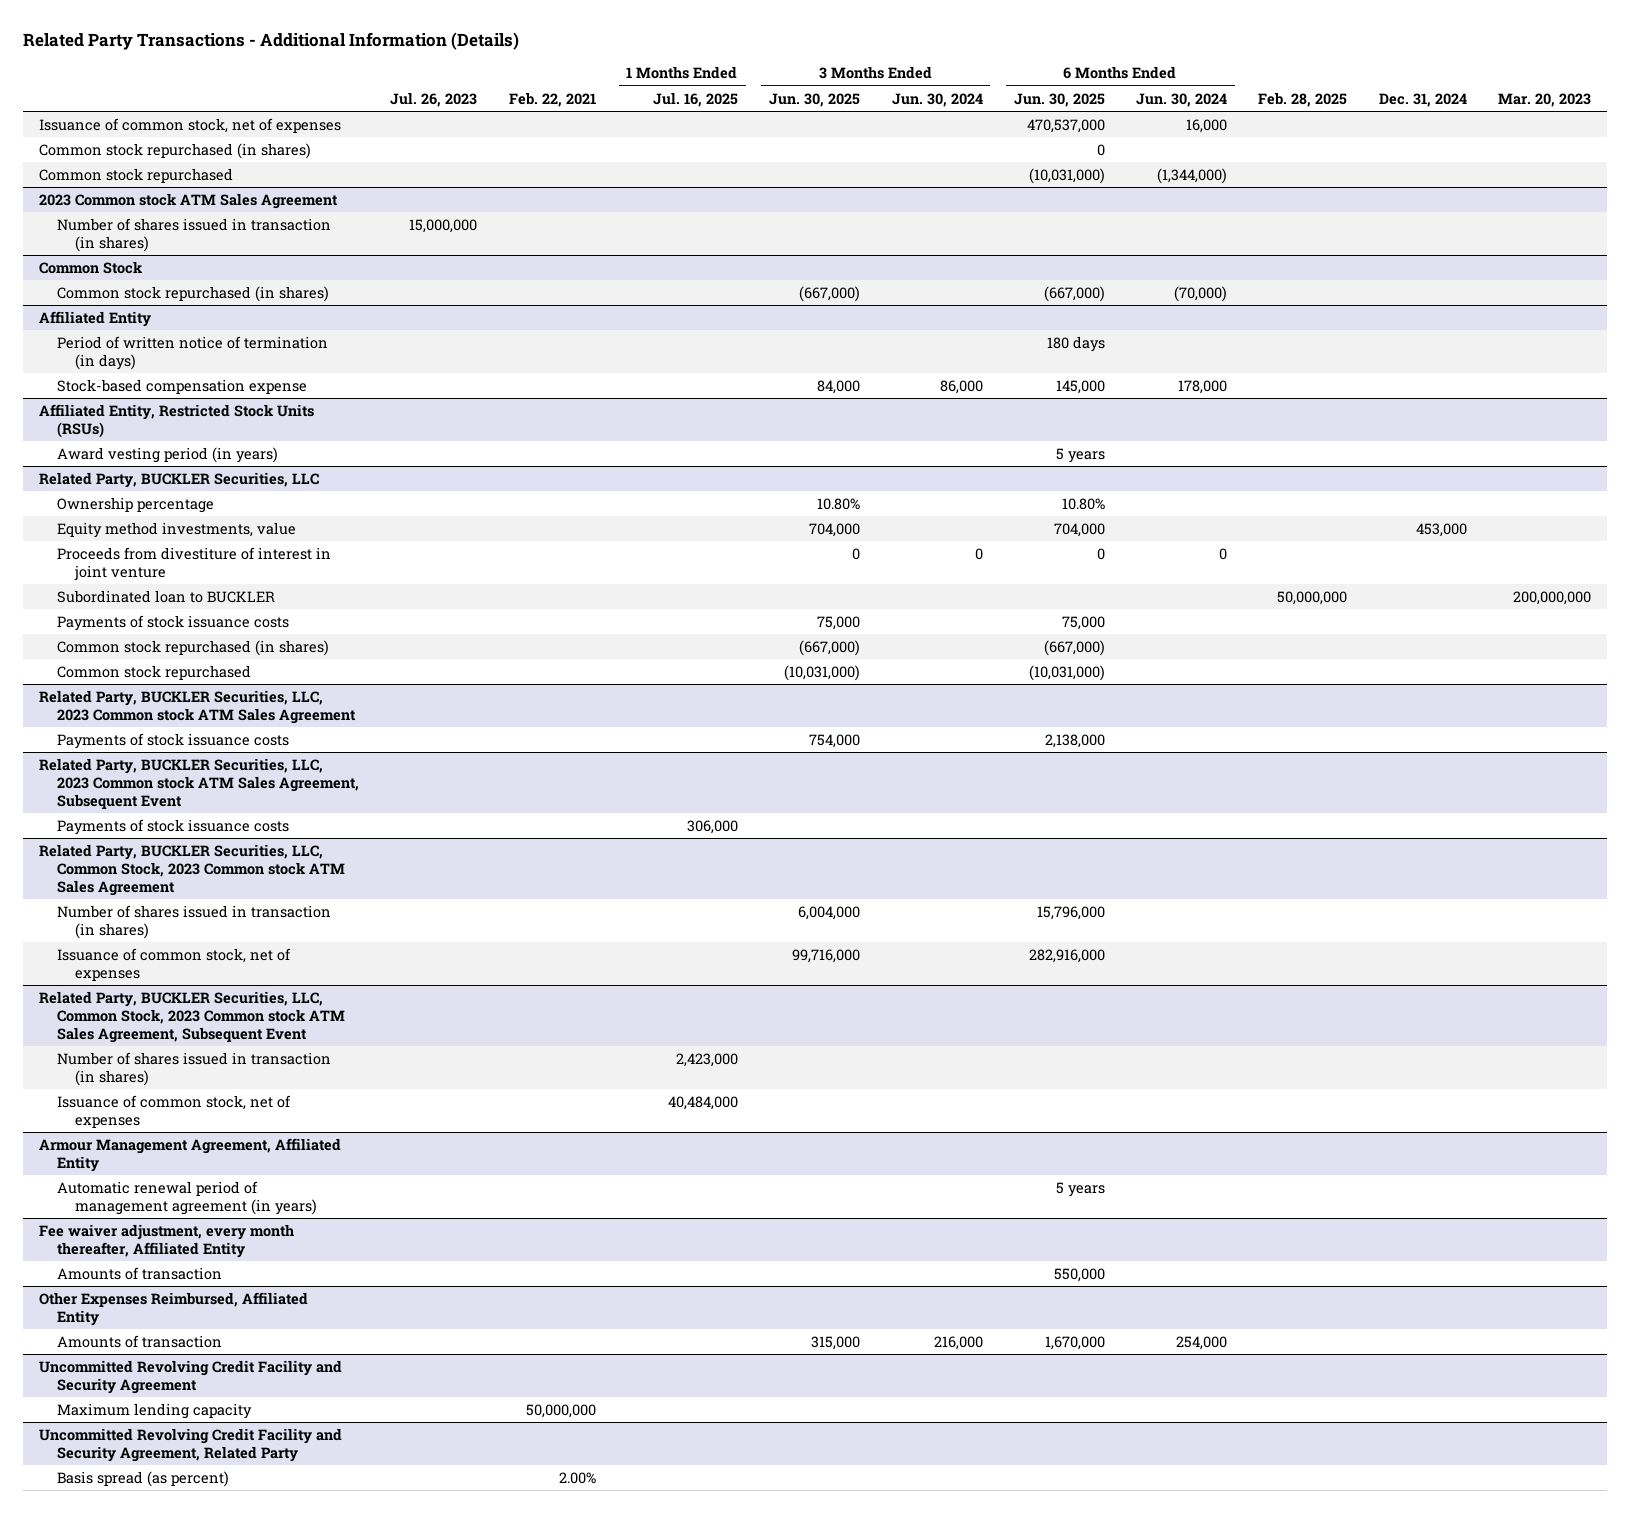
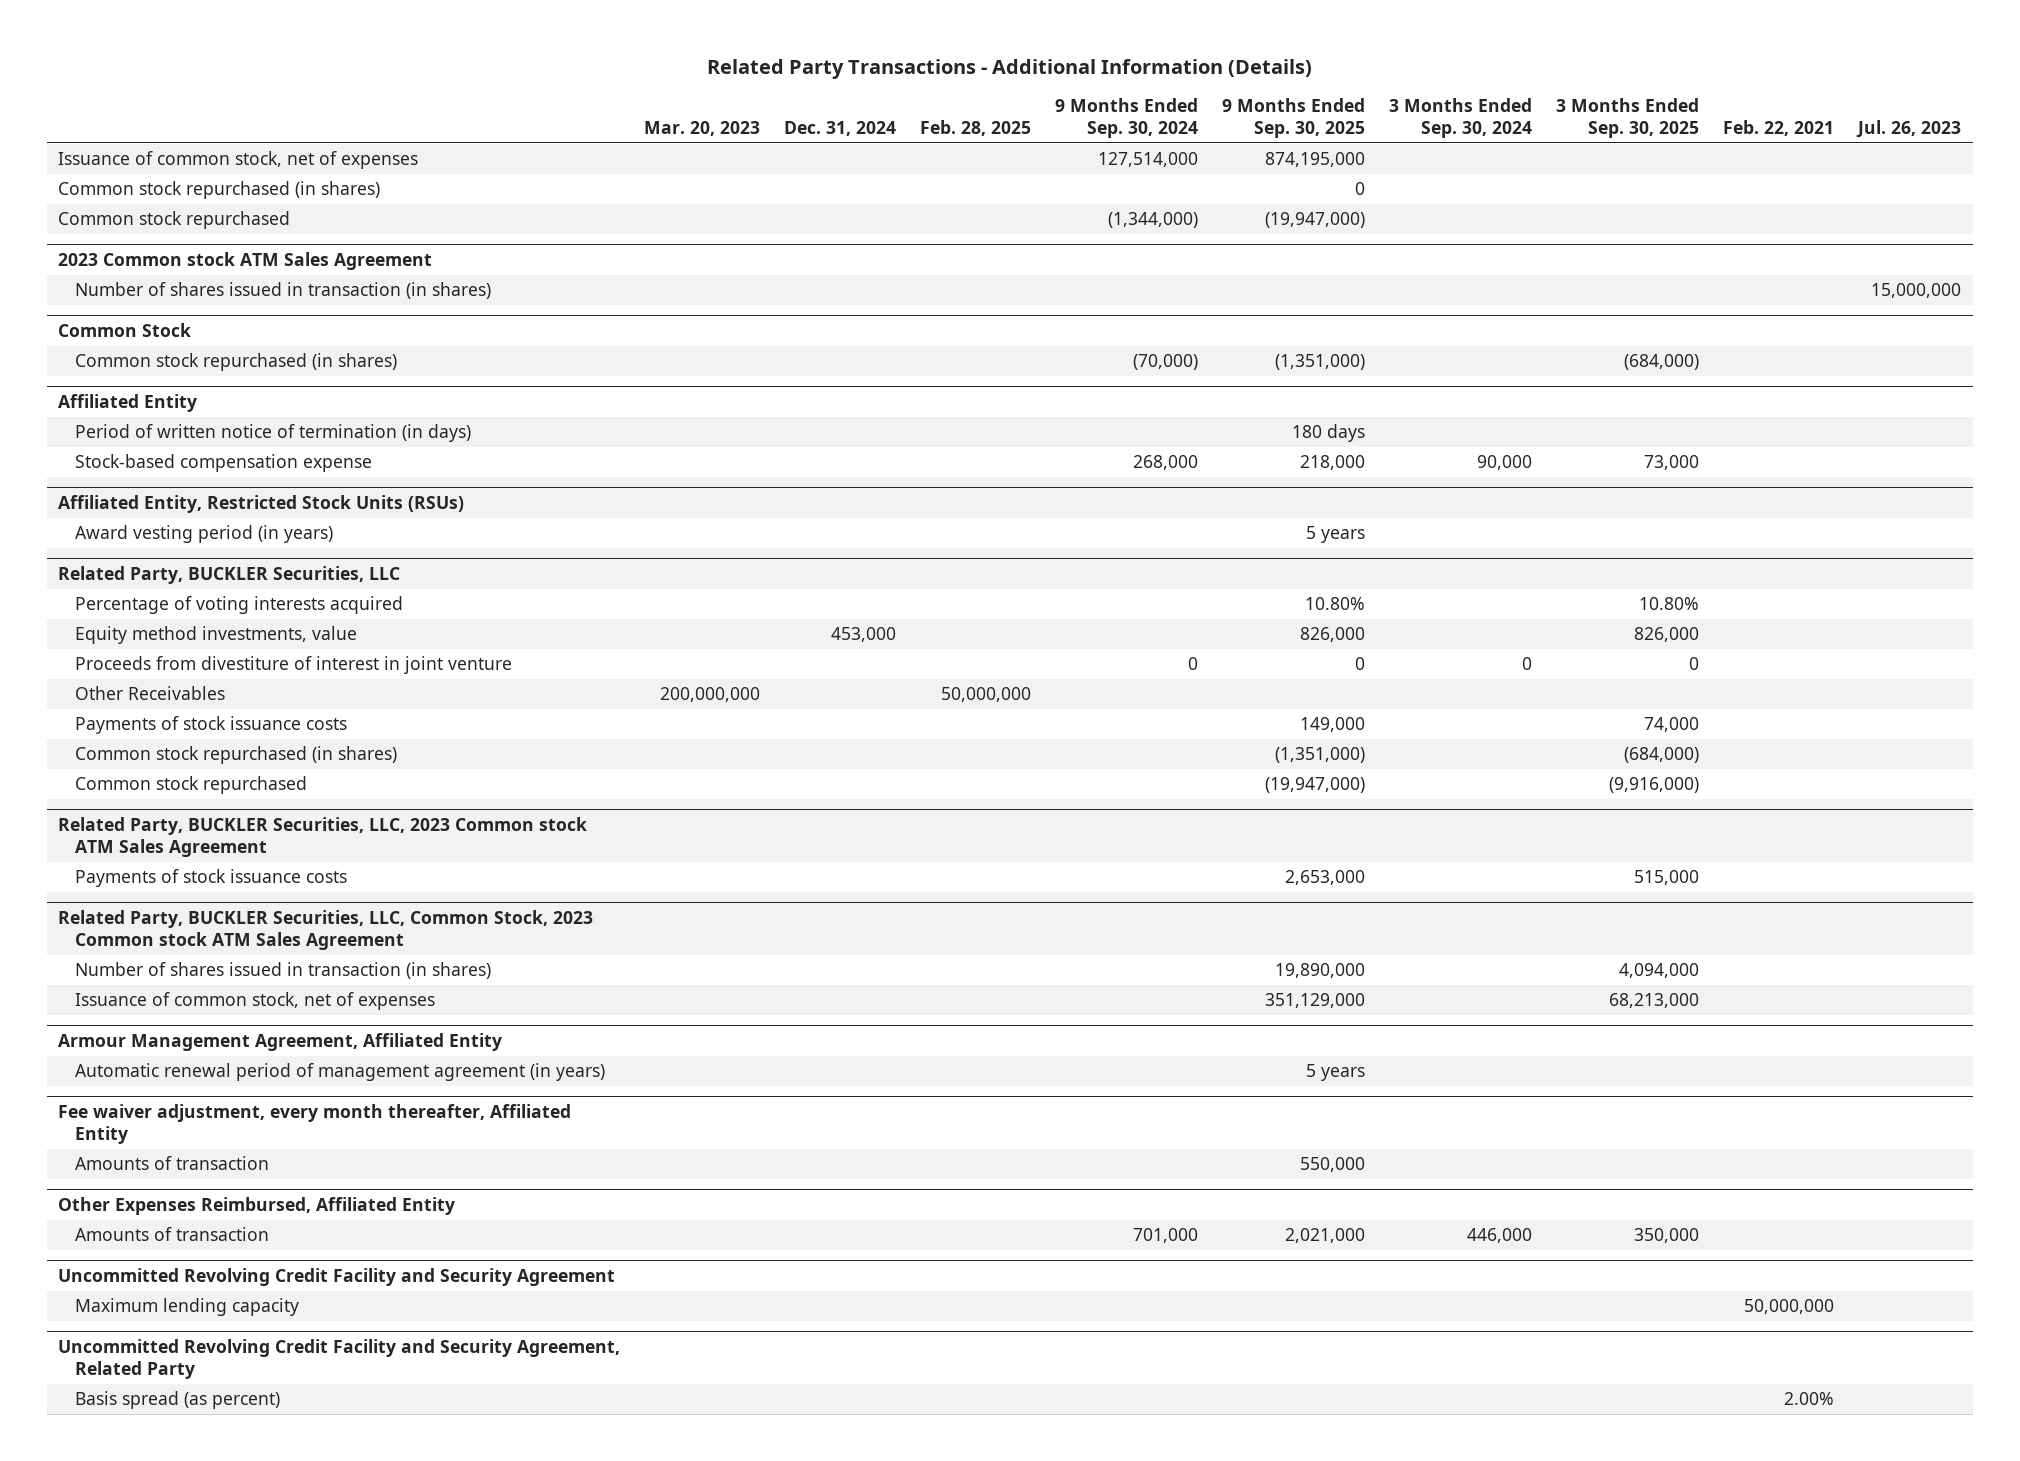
- | Jul. 26, 2023 | Feb. 22, 2021 | 1 Months Ended Jul. 16, 2025 | 3 Months Ended Jun. 30, 2025 | 3 Months Ended Jun. 30, 2024 | 6 Months Ended Jun. 30, 2025 | 6 Months Ended Jun. 30, 2024 | Feb. 28, 2025 | Dec. 31, 2024 | Mar. 20, 2023
+ | Mar. 20, 2023 | Dec. 31, 2024 | Feb. 28, 2025 | 9 Months Ended Sep. 30, 2024 | 9 Months Ended Sep. 30, 2025 | 3 Months Ended Sep. 30, 2024 | 3 Months Ended Sep. 30, 2025 | Feb. 22, 2021 | Jul. 26, 2023
@ Related Party, BUCKLER Securities, LLC
- Ownership percentage | | | | 10.80% | | 10.80% | | | |
+ Percentage of voting interests acquired | | | | | 10.80% | | 10.80% | |
- Subordinated loan to BUCKLER | | | | | | | | 50,000,000 | | 200,000,000
+ Other Receivables | 200,000,000 | | 50,000,000 | | | | | |
- Related Party, BUCKLER Securities, LLC, 2023 Common stock ATM Sales Agreement, Subsequent Event
- Payments of stock issuance costs | | | 306,000 | | | | | | |
- Related Party, BUCKLER Securities, LLC, Common Stock, 2023 Common stock ATM Sales Agreement, Subsequent Event
- Number of shares issued in transaction (in shares) | | | 2,423,000 | | | | | | |
- Issuance of common stock, net of expenses | | | 40,484,000 | | | | | | |

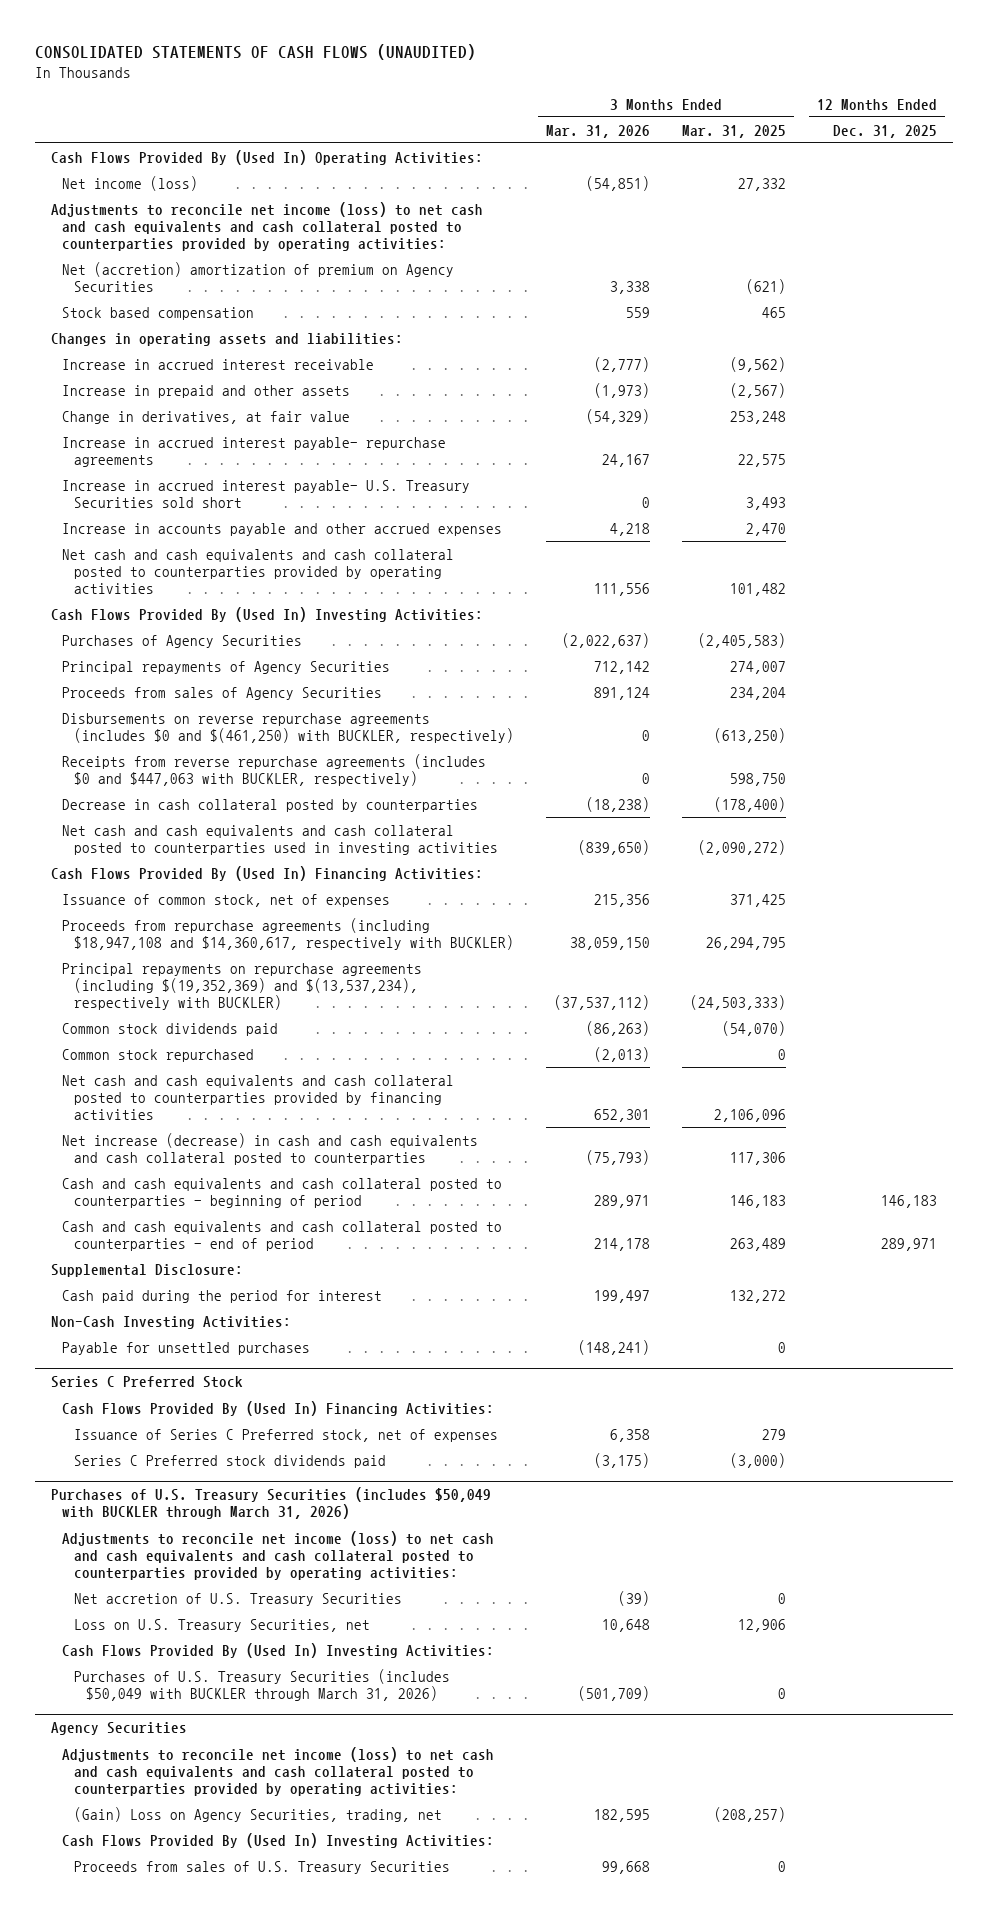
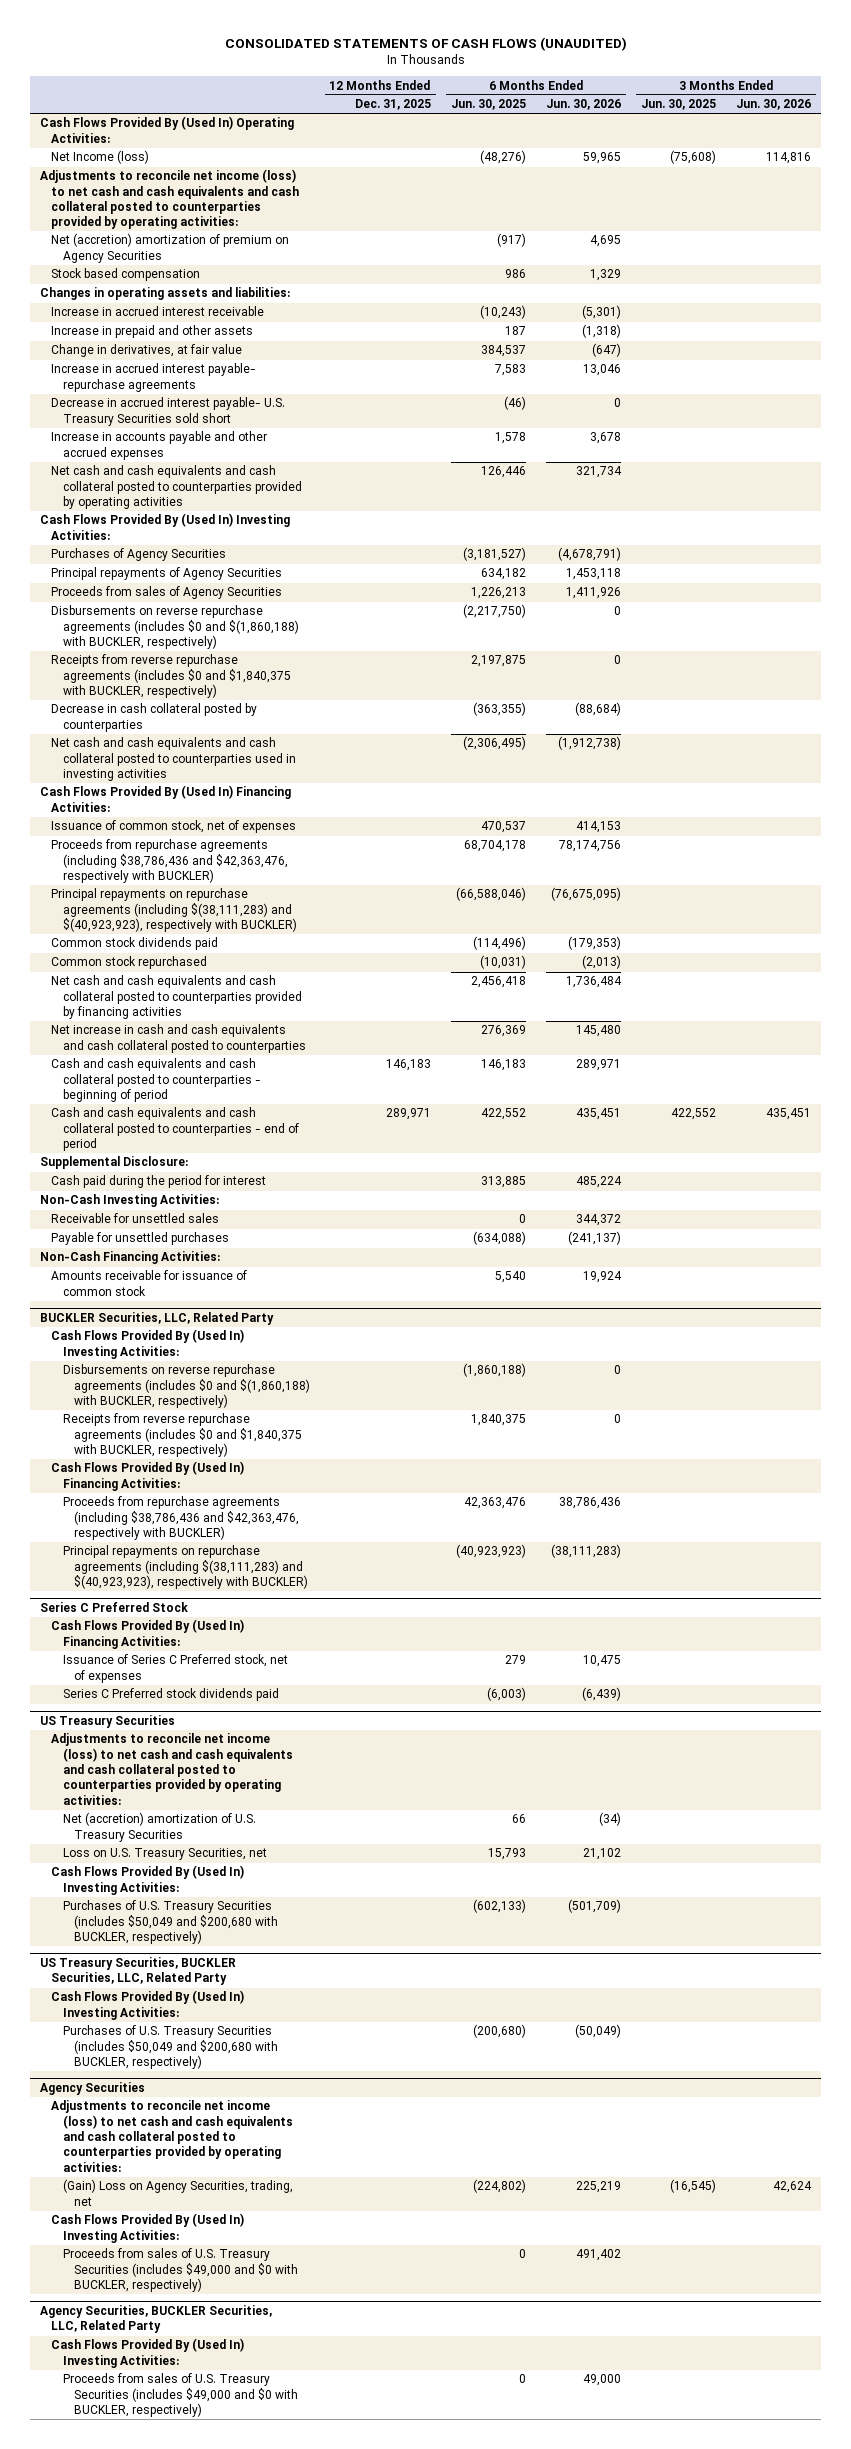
- | 3 Months Ended Mar. 31, 2026 | 3 Months Ended Mar. 31, 2025 | 12 Months Ended Dec. 31, 2025
+ | 12 Months Ended Dec. 31, 2025 | 6 Months Ended Jun. 30, 2025 | 6 Months Ended Jun. 30, 2026 | 3 Months Ended Jun. 30, 2025 | 3 Months Ended Jun. 30, 2026
- Net income (loss) | (54,851) | 27,332 |
+ Net Income (loss) | | (48,276) | 59,965 | (75,608) | 114,816
- Increase in accrued interest payable- U.S. Treasury Securities sold short | 0 | 3,493 |
+ Decrease in accrued interest payable- U.S. Treasury Securities sold short | | (46) | 0 | |
- Disbursements on reverse repurchase agreements (includes $0 and $(461,250) with BUCKLER, respectively) | 0 | (613,250) |
- Receipts from reverse repurchase agreements (includes $0 and $447,063 with BUCKLER, respectively) | 0 | 598,750 |
+ Disbursements on reverse repurchase agreements (includes $0 and $(1,860,188) with BUCKLER, respectively) | | (2,217,750) | 0 | |
+ Receipts from reverse repurchase agreements (includes $0 and $1,840,375 with BUCKLER, respectively) | | 2,197,875 | 0 | |
- Proceeds from repurchase agreements (including $18,947,108 and $14,360,617, respectively with BUCKLER) | 38,059,150 | 26,294,795 |
- Principal repayments on repurchase agreements (including $(19,352,369) and $(13,537,234), respectively with BUCKLER) | (37,537,112) | (24,503,333) |
+ Proceeds from repurchase agreements (including $38,786,436 and $42,363,476, respectively with BUCKLER) | | 68,704,178 | 78,174,756 | |
+ Principal repayments on repurchase agreements (including $(38,111,283) and $(40,923,923), respectively with BUCKLER) | | (66,588,046) | (76,675,095) | |
- Net increase (decrease) in cash and cash equivalents and cash collateral posted to counterparties | (75,793) | 117,306 |
+ Net increase in cash and cash equivalents and cash collateral posted to counterparties | | 276,369 | 145,480 | |
+ Receivable for unsettled sales | | 0 | 344,372 | |
+ Non-Cash Financing Activities:
+ Amounts receivable for issuance of common stock | | 5,540 | 19,924 | |
+ BUCKLER Securities, LLC, Related Party
+ Cash Flows Provided By (Used In) Investing Activities:
+ Disbursements on reverse repurchase agreements (includes $0 and $(1,860,188) with BUCKLER, respectively) | | (1,860,188) | 0 | |
+ Receipts from reverse repurchase agreements (includes $0 and $1,840,375 with BUCKLER, respectively) | | 1,840,375 | 0 | |
+ Cash Flows Provided By (Used In) Financing Activities:
+ Proceeds from repurchase agreements (including $38,786,436 and $42,363,476, respectively with BUCKLER) | | 42,363,476 | 38,786,436 | |
+ Principal repayments on repurchase agreements (including $(38,111,283) and $(40,923,923), respectively with BUCKLER) | | (40,923,923) | (38,111,283) | |
- Purchases of U.S. Treasury Securities (includes $50,049 with BUCKLER through March 31, 2026)
+ US Treasury Securities
- Net accretion of U.S. Treasury Securities | (39) | 0 |
+ Net (accretion) amortization of U.S. Treasury Securities | | 66 | (34) | |
- Purchases of U.S. Treasury Securities (includes $50,049 with BUCKLER through March 31, 2026) | (501,709) | 0 |
+ Purchases of U.S. Treasury Securities (includes $50,049 and $200,680 with BUCKLER, respectively) | | (602,133) | (501,709) | |
+ US Treasury Securities, BUCKLER Securities, LLC, Related Party
+ Cash Flows Provided By (Used In) Investing Activities:
+ Purchases of U.S. Treasury Securities (includes $50,049 and $200,680 with BUCKLER, respectively) | | (200,680) | (50,049) | |
@ Agency Securities
- Proceeds from sales of U.S. Treasury Securities | 99,668 | 0 |
+ Proceeds from sales of U.S. Treasury Securities (includes $49,000 and $0 with BUCKLER, respectively) | | 0 | 491,402 | |
+ Agency Securities, BUCKLER Securities, LLC, Related Party
+ Cash Flows Provided By (Used In) Investing Activities:
+ Proceeds from sales of U.S. Treasury Securities (includes $49,000 and $0 with BUCKLER, respectively) | | 0 | 49,000 | |

